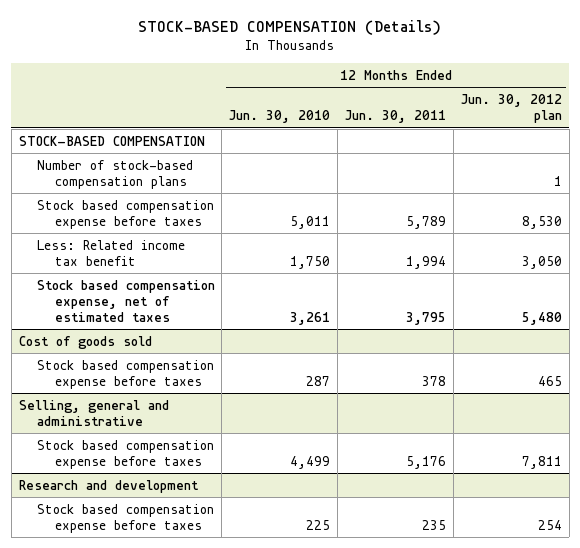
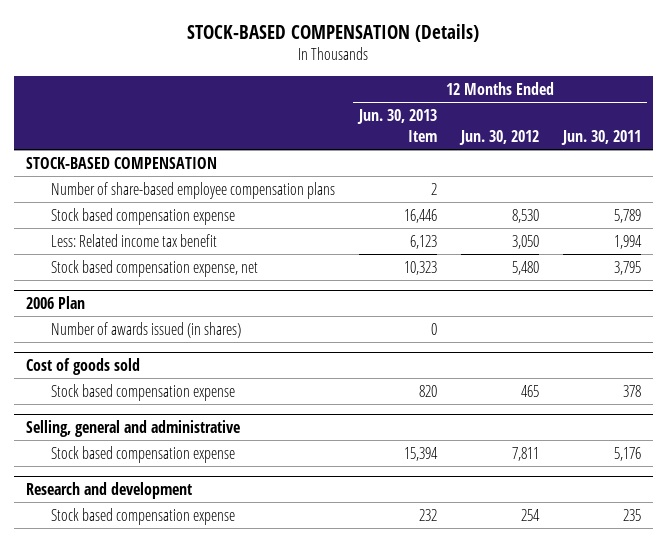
- | 12 Months Ended Jun. 30, 2010 | 12 Months Ended Jun. 30, 2011 | 12 Months Ended Jun. 30, 2012 plan
+ | 12 Months Ended Jun. 30, 2013 Item | 12 Months Ended Jun. 30, 2012 | 12 Months Ended Jun. 30, 2011
- Number of stock-based compensation plans | | | 1
- Stock based compensation expense before taxes | 5,011 | 5,789 | 8,530
+ Number of share-based employee compensation plans | 2 | |
+ Stock based compensation expense | 16,446 | 8,530 | 5,789
- Stock based compensation expense, net of estimated taxes | 3,261 | 3,795 | 5,480
+ Stock based compensation expense, net | 10,323 | 5,480 | 3,795
+ 2006 Plan
+ Number of awards issued (in shares) | 0 | |
@ Cost of goods sold
- Stock based compensation expense before taxes | 287 | 378 | 465
+ Stock based compensation expense | 820 | 465 | 378
@ Selling, general and administrative
- Stock based compensation expense before taxes | 4,499 | 5,176 | 7,811
+ Stock based compensation expense | 15,394 | 7,811 | 5,176
@ Research and development
- Stock based compensation expense before taxes | 225 | 235 | 254
+ Stock based compensation expense | 232 | 254 | 235

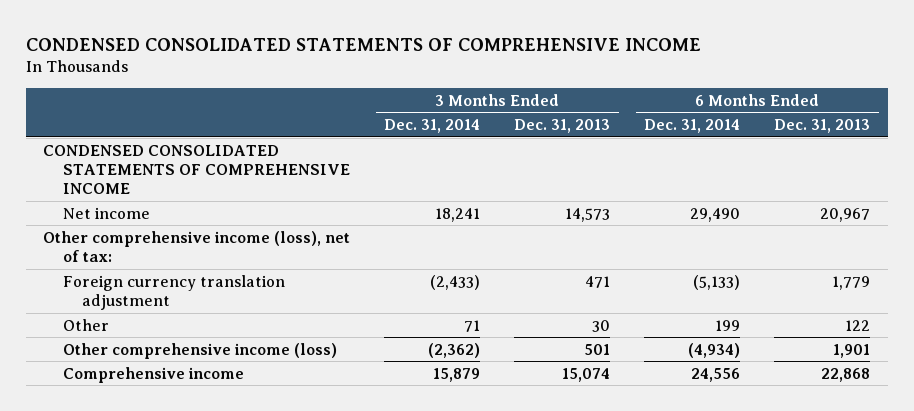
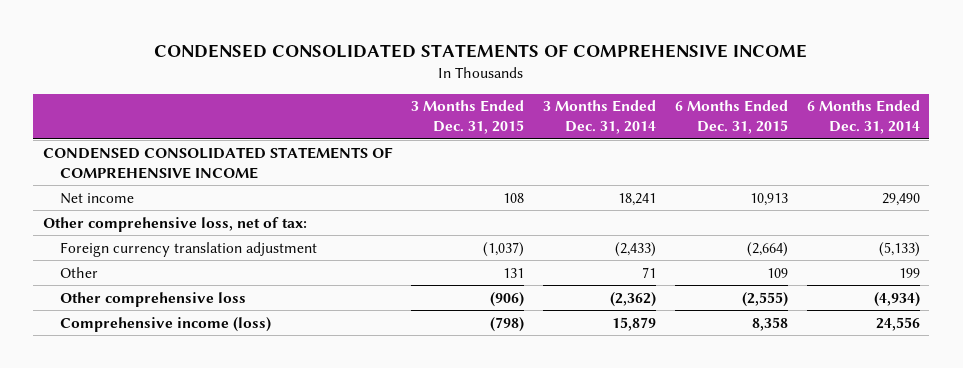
- | 3 Months Ended Dec. 31, 2014 | 3 Months Ended Dec. 31, 2013 | 6 Months Ended Dec. 31, 2014 | 6 Months Ended Dec. 31, 2013
+ | 3 Months Ended Dec. 31, 2015 | 3 Months Ended Dec. 31, 2014 | 6 Months Ended Dec. 31, 2015 | 6 Months Ended Dec. 31, 2014
- Other comprehensive income (loss), net of tax:
+ Other comprehensive loss, net of tax:
- Other comprehensive income (loss) | (2,362) | 501 | (4,934) | 1,901
- Comprehensive income | 15,879 | 15,074 | 24,556 | 22,868
+ Other comprehensive loss | (906) | (2,362) | (2,555) | (4,934)
+ Comprehensive income (loss) | (798) | 15,879 | 8,358 | 24,556

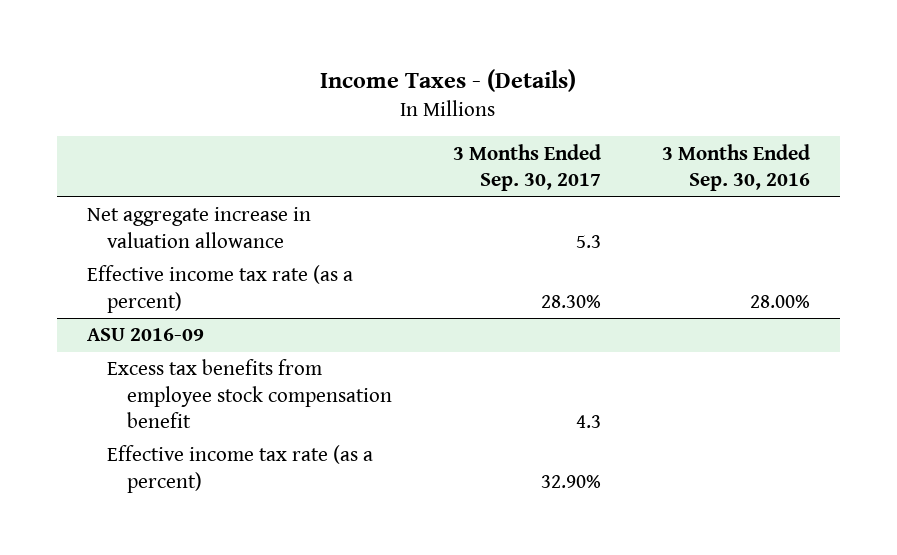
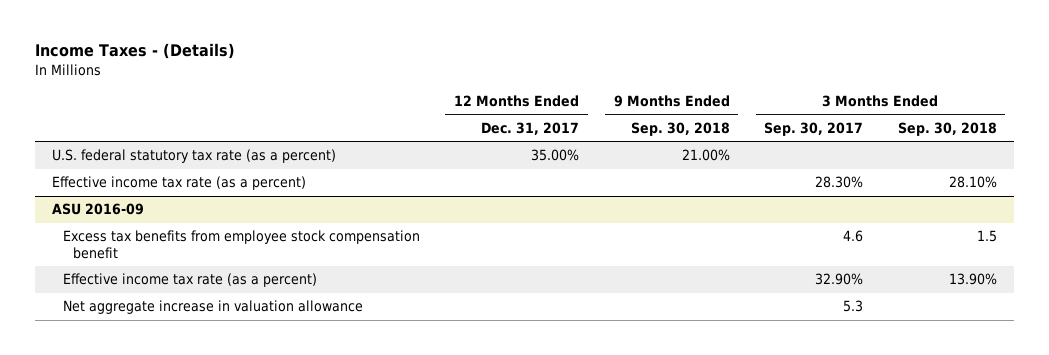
- | 3 Months Ended Sep. 30, 2017 | 3 Months Ended Sep. 30, 2016
+ | 12 Months Ended Dec. 31, 2017 | 9 Months Ended Sep. 30, 2018 | 3 Months Ended Sep. 30, 2017 | 3 Months Ended Sep. 30, 2018
- Net aggregate increase in valuation allowance | 5.3 |
+ U.S. federal statutory tax rate (as a percent) | 35.00% | 21.00% | |
@ ASU 2016-09
- Excess tax benefits from employee stock compensation benefit | 4.3 |
+ Excess tax benefits from employee stock compensation benefit | | | 4.6 | 1.5
+ Net aggregate increase in valuation allowance | | | 5.3 |

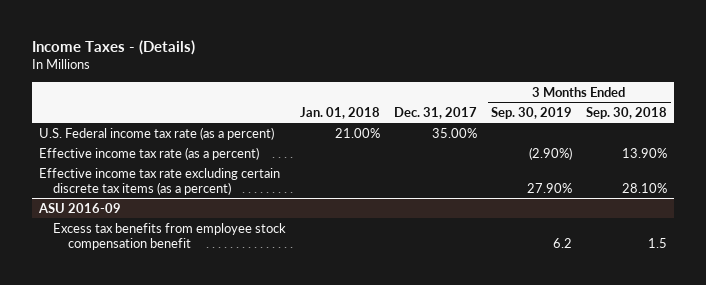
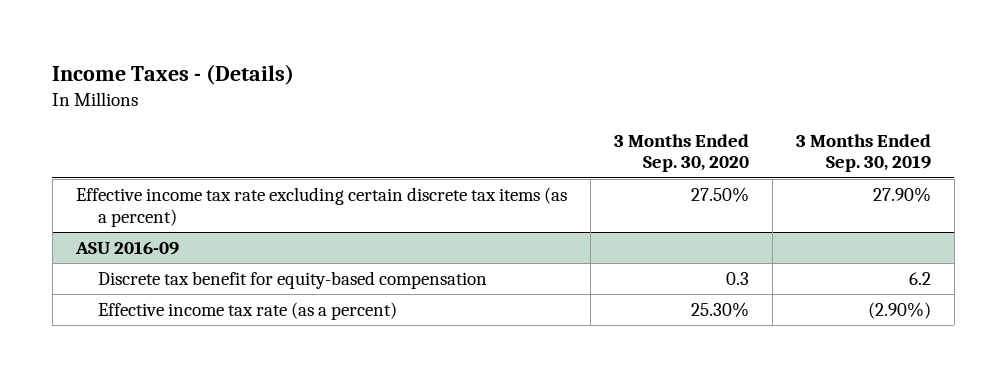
- | Jan. 01, 2018 | Dec. 31, 2017 | 3 Months Ended Sep. 30, 2019 | 3 Months Ended Sep. 30, 2018
+ | 3 Months Ended Sep. 30, 2020 | 3 Months Ended Sep. 30, 2019
- U.S. Federal income tax rate (as a percent) | 21.00% | 35.00% | |
- Effective income tax rate (as a percent) | | | (2.90%) | 13.90%
@ ASU 2016-09
- Excess tax benefits from employee stock compensation benefit | | | 6.2 | 1.5
+ Discrete tax benefit for equity-based compensation | 0.3 | 6.2
+ Effective income tax rate (as a percent) | 25.30% | (2.90%)

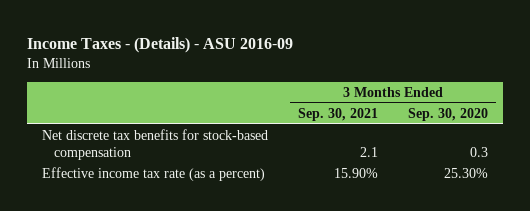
- Income Taxes - (Details)
+ Income Taxes - (Details) - ASU 2016-09
- | 3 Months Ended Sep. 30, 2020 | 3 Months Ended Sep. 30, 2019
+ | 3 Months Ended Sep. 30, 2021 | 3 Months Ended Sep. 30, 2020
- Effective income tax rate excluding certain discrete tax items (as a percent) | 27.50% | 27.90%
- ASU 2016-09
- Discrete tax benefit for equity-based compensation | 0.3 | 6.2
+ Net discrete tax benefits for stock-based compensation | 2.1 | 0.3

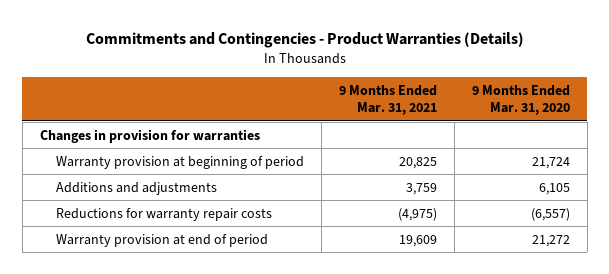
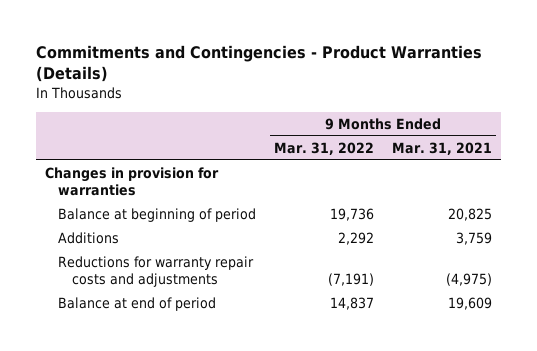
- | 9 Months Ended Mar. 31, 2021 | 9 Months Ended Mar. 31, 2020
+ | 9 Months Ended Mar. 31, 2022 | 9 Months Ended Mar. 31, 2021
- Warranty provision at beginning of period | 20,825 | 21,724
- Additions and adjustments | 3,759 | 6,105
- Reductions for warranty repair costs | (4,975) | (6,557)
- Warranty provision at end of period | 19,609 | 21,272
+ Balance at beginning of period | 19,736 | 20,825
+ Additions | 2,292 | 3,759
+ Reductions for warranty repair costs and adjustments | (7,191) | (4,975)
+ Balance at end of period | 14,837 | 19,609

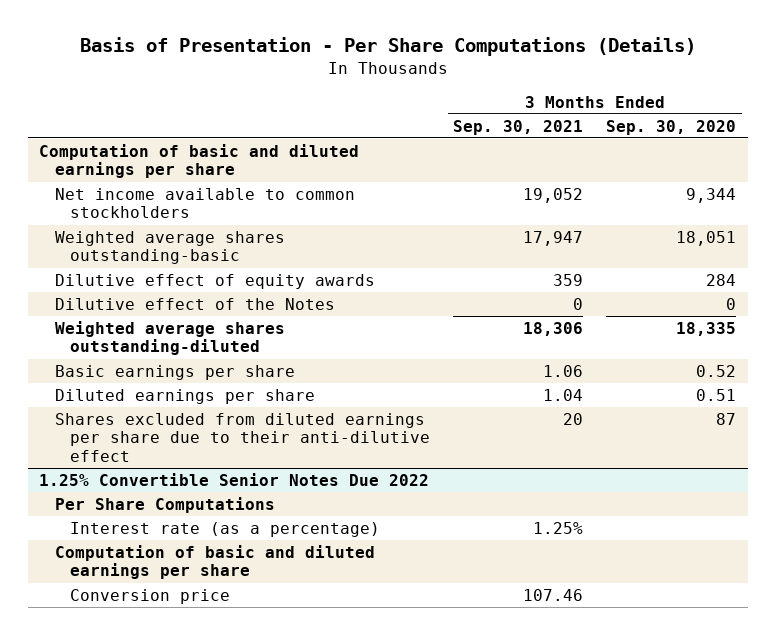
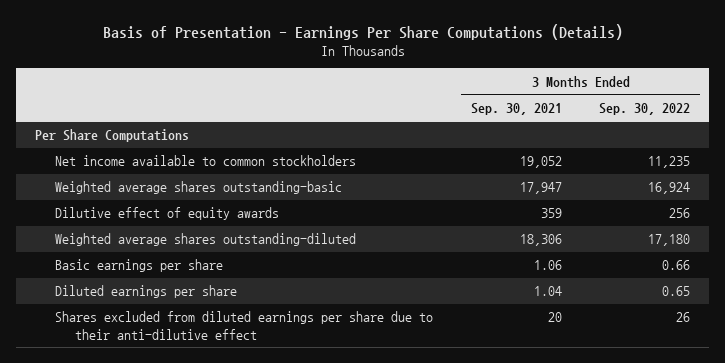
- Basis of Presentation - Per Share Computations (Details)
+ Basis of Presentation - Earnings Per Share Computations (Details)
- | 3 Months Ended Sep. 30, 2021 | 3 Months Ended Sep. 30, 2020
+ | 3 Months Ended Sep. 30, 2021 | 3 Months Ended Sep. 30, 2022
- Computation of basic and diluted earnings per share
+ Per Share Computations
- Dilutive effect of the Notes | 0 | 0
- 1.25% Convertible Senior Notes Due 2022
- Per Share Computations
- Interest rate (as a percentage) | 1.25% |
- Computation of basic and diluted earnings per share
- Conversion price | 107.46 |

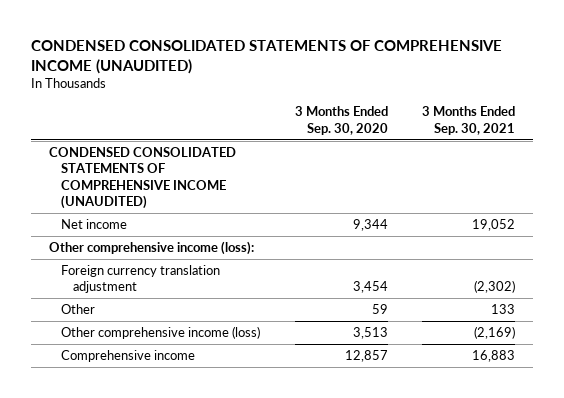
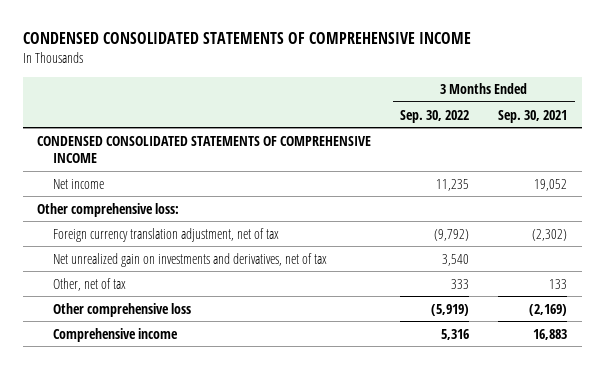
- CONDENSED CONSOLIDATED STATEMENTS OF COMPREHENSIVE INCOME (UNAUDITED)
+ CONDENSED CONSOLIDATED STATEMENTS OF COMPREHENSIVE INCOME
- | 3 Months Ended Sep. 30, 2020 | 3 Months Ended Sep. 30, 2021
+ | 3 Months Ended Sep. 30, 2022 | 3 Months Ended Sep. 30, 2021
- CONDENSED CONSOLIDATED STATEMENTS OF COMPREHENSIVE INCOME (UNAUDITED)
+ CONDENSED CONSOLIDATED STATEMENTS OF COMPREHENSIVE INCOME
- Other comprehensive income (loss):
- Foreign currency translation adjustment | 3,454 | (2,302)
- Other | 59 | 133
- Other comprehensive income (loss) | 3,513 | (2,169)
+ Other comprehensive loss:
+ Foreign currency translation adjustment, net of tax | (9,792) | (2,302)
+ Net unrealized gain on investments and derivatives, net of tax | 3,540 |
+ Other, net of tax | 333 | 133
+ Other comprehensive loss | (5,919) | (2,169)

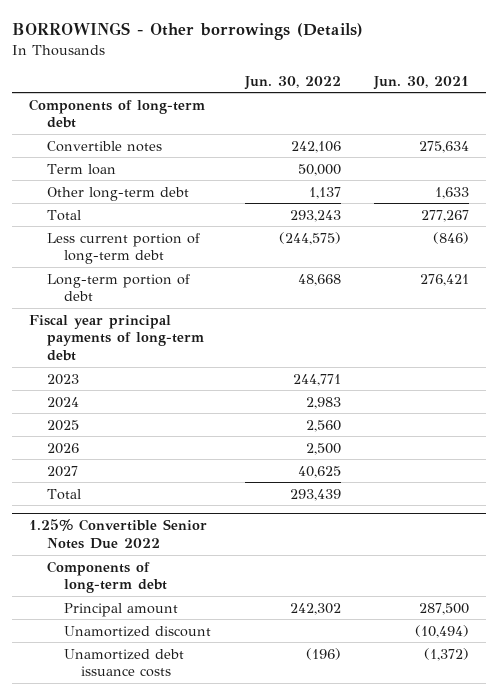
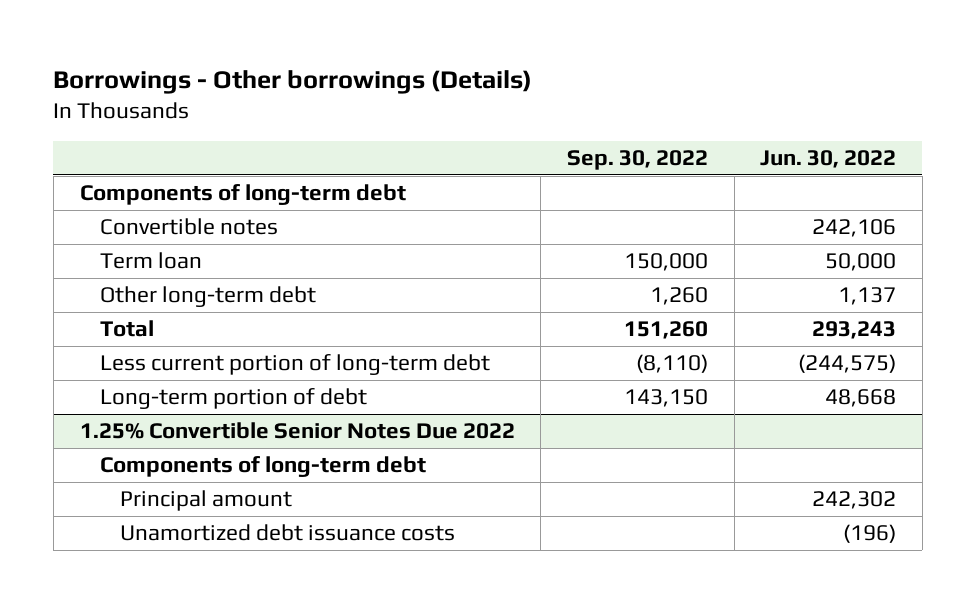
- BORROWINGS - Other borrowings (Details)
+ Borrowings - Other borrowings (Details)
- | Jun. 30, 2022 | Jun. 30, 2021
+ | Sep. 30, 2022 | Jun. 30, 2022
- Fiscal year principal payments of long-term debt
- 2023 | 244,771 |
- 2024 | 2,983 |
- 2025 | 2,560 |
- 2026 | 2,500 |
- 2027 | 40,625 |
- Total | 293,439 |
@ 1.25% Convertible Senior Notes Due 2022
- Unamortized discount | | (10,494)

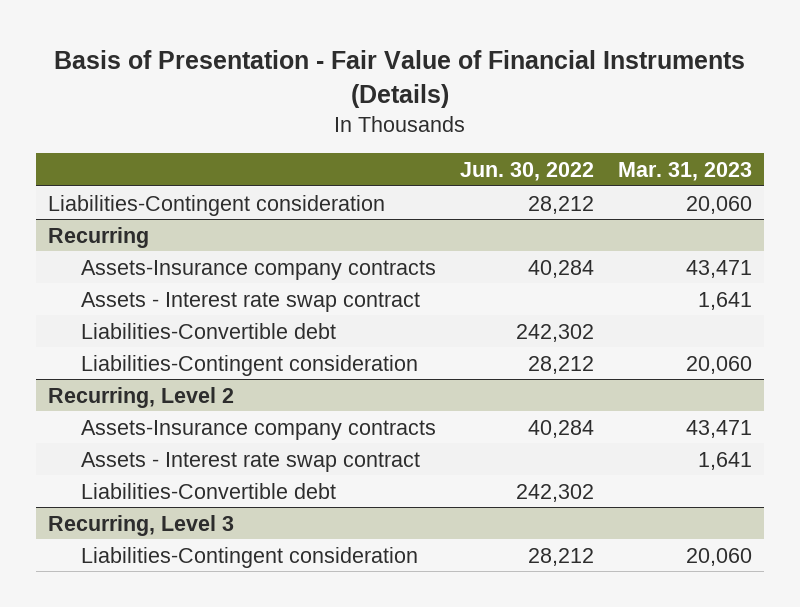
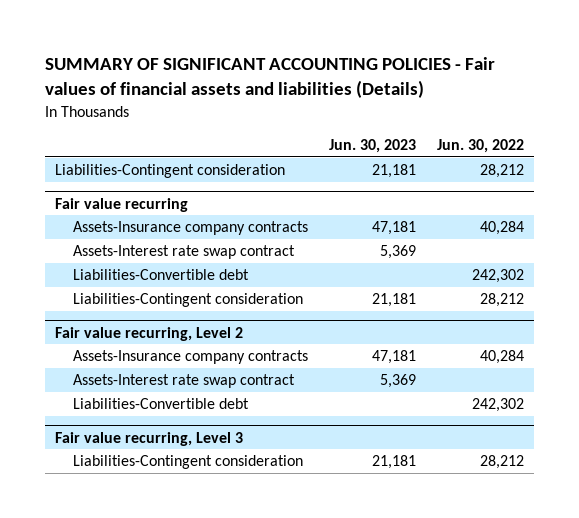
- Basis of Presentation - Fair Value of Financial Instruments (Details)
+ SUMMARY OF SIGNIFICANT ACCOUNTING POLICIES - Fair values of financial assets and liabilities (Details)
- | Jun. 30, 2022 | Mar. 31, 2023
+ | Jun. 30, 2023 | Jun. 30, 2022
- Recurring
+ Fair value recurring
- Assets - Interest rate swap contract | | 1,641
+ Assets-Interest rate swap contract | 5,369 |
- Recurring, Level 2
+ Fair value recurring, Level 2
- Assets - Interest rate swap contract | | 1,641
+ Assets-Interest rate swap contract | 5,369 |
- Recurring, Level 3
+ Fair value recurring, Level 3

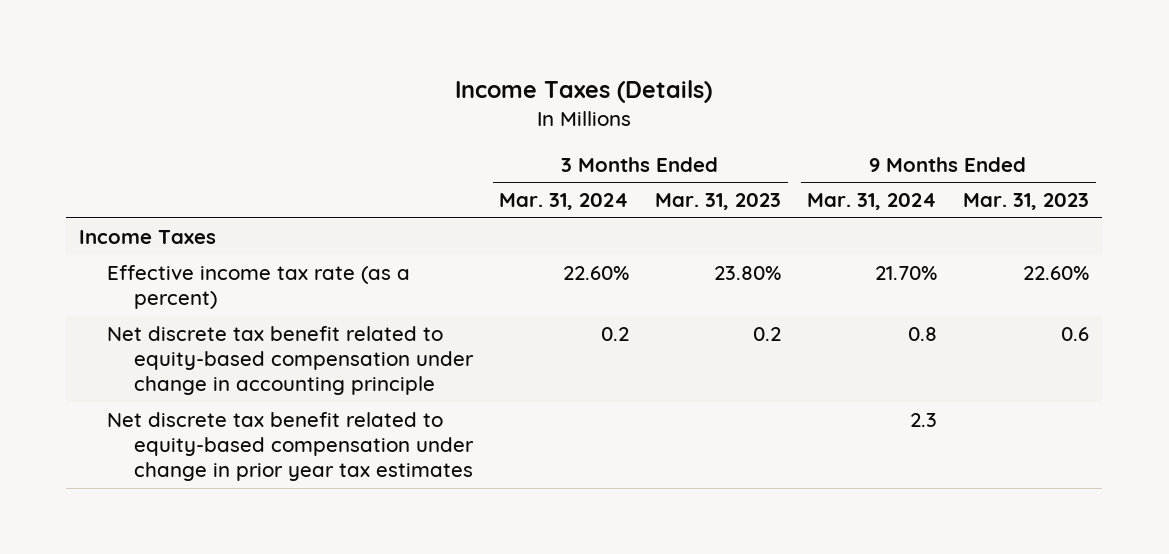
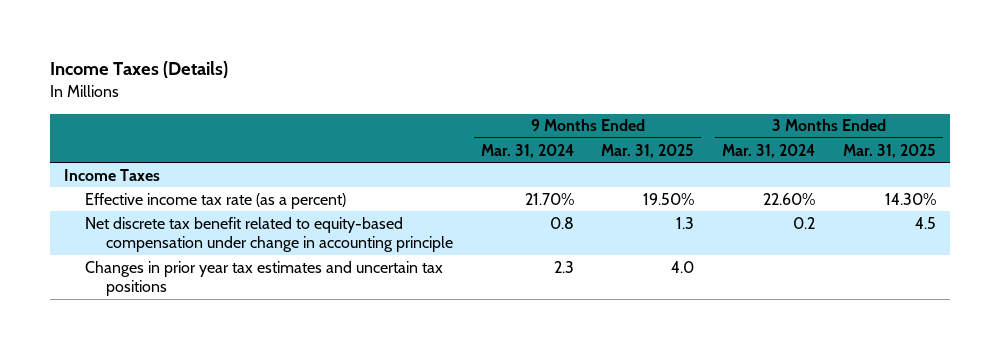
- | 3 Months Ended Mar. 31, 2024 | 3 Months Ended Mar. 31, 2023 | 9 Months Ended Mar. 31, 2024 | 9 Months Ended Mar. 31, 2023
+ | 9 Months Ended Mar. 31, 2024 | 9 Months Ended Mar. 31, 2025 | 3 Months Ended Mar. 31, 2024 | 3 Months Ended Mar. 31, 2025
- Net discrete tax benefit related to equity-based compensation under change in prior year tax estimates | | | 2.3 |
+ Changes in prior year tax estimates and uncertain tax positions | 2.3 | 4.0 | |

